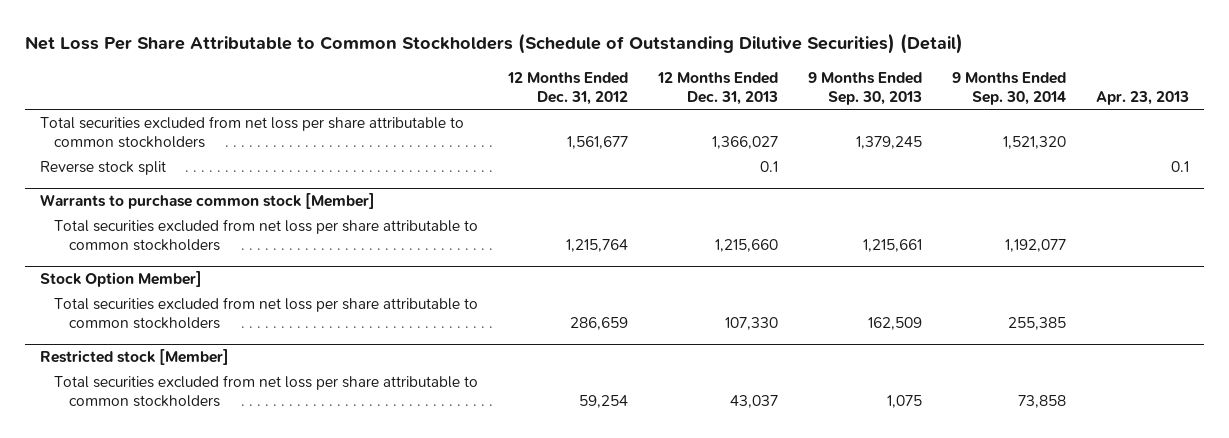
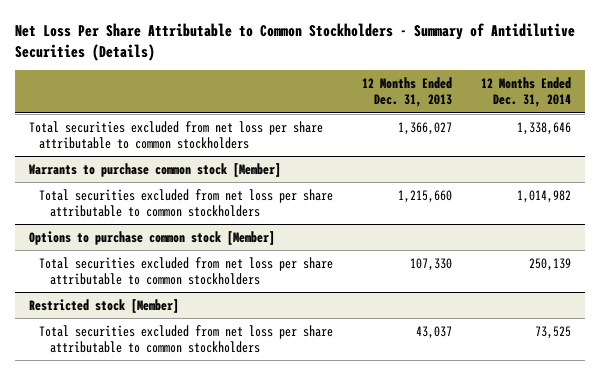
- Net Loss Per Share Attributable to Common Stockholders (Schedule of Outstanding Dilutive Securities) (Detail)
+ Net Loss Per Share Attributable to Common Stockholders - Summary of Antidilutive Securities (Details)
- | 12 Months Ended Dec. 31, 2012 | 12 Months Ended Dec. 31, 2013 | 9 Months Ended Sep. 30, 2013 | 9 Months Ended Sep. 30, 2014 | Apr. 23, 2013
+ | 12 Months Ended Dec. 31, 2013 | 12 Months Ended Dec. 31, 2014
- Reverse stock split | | 0.1 | | | 0.1
- Stock Option Member]
+ Options to purchase common stock [Member]

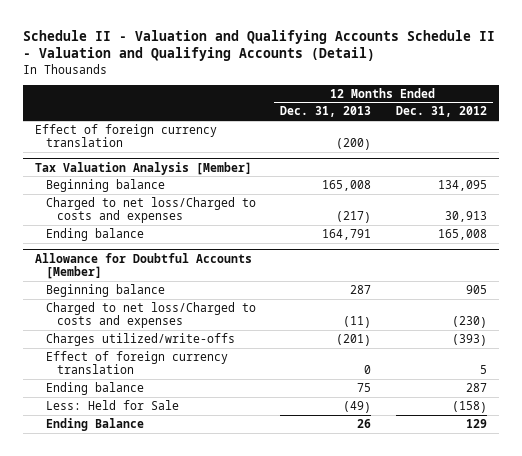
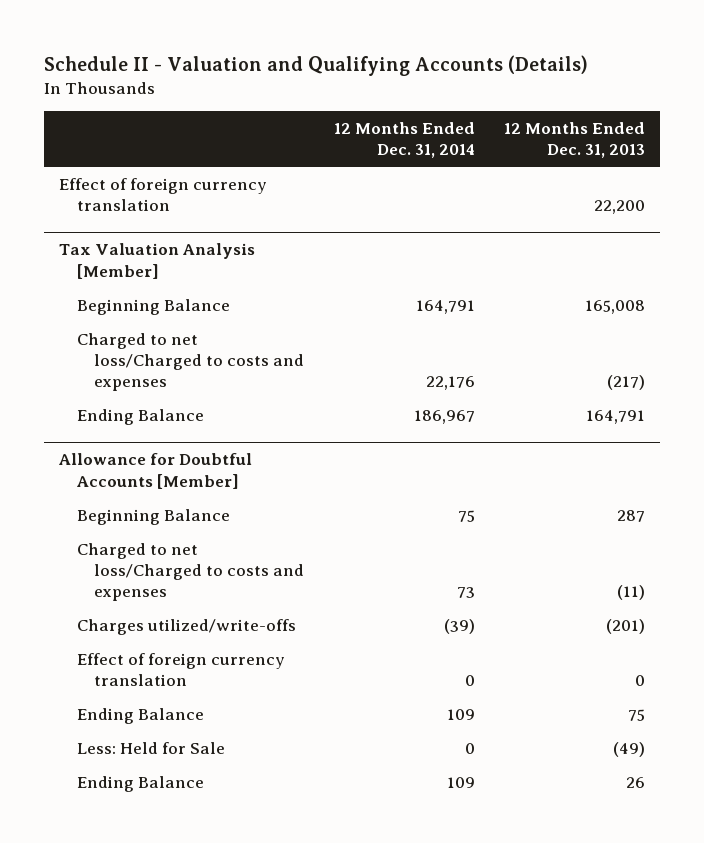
- Schedule II - Valuation and Qualifying Accounts Schedule II - Valuation and Qualifying Accounts (Detail)
+ Schedule II - Valuation and Qualifying Accounts (Details)
- | 12 Months Ended Dec. 31, 2013 | 12 Months Ended Dec. 31, 2012
+ | 12 Months Ended Dec. 31, 2014 | 12 Months Ended Dec. 31, 2013
- Effect of foreign currency translation | (200) |
+ Effect of foreign currency translation | | 22,200
@ Tax Valuation Analysis [Member]
- Beginning balance | 165,008 | 134,095
+ Beginning Balance | 164,791 | 165,008
- Ending balance | 164,791 | 165,008
+ Ending Balance | 186,967 | 164,791
@ Allowance for Doubtful Accounts [Member]
- Beginning balance | 287 | 905
+ Beginning Balance | 75 | 287
- Ending balance | 75 | 287
+ Ending Balance | 109 | 75

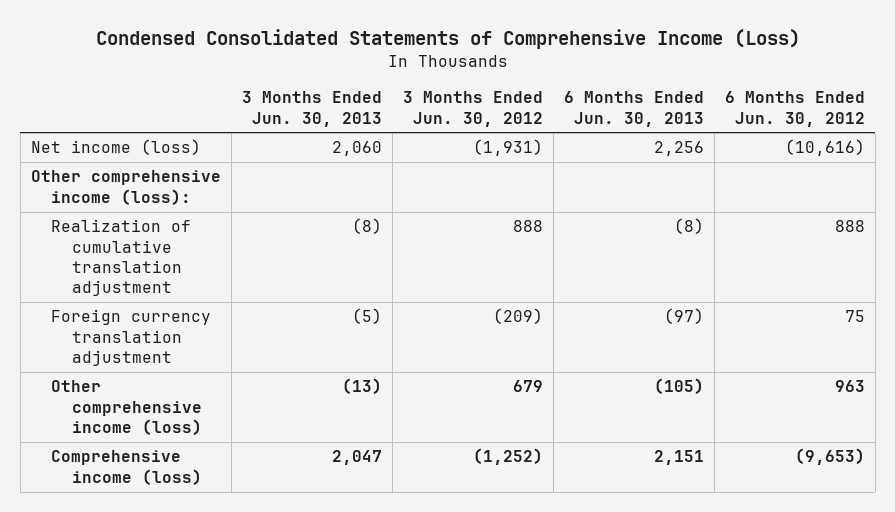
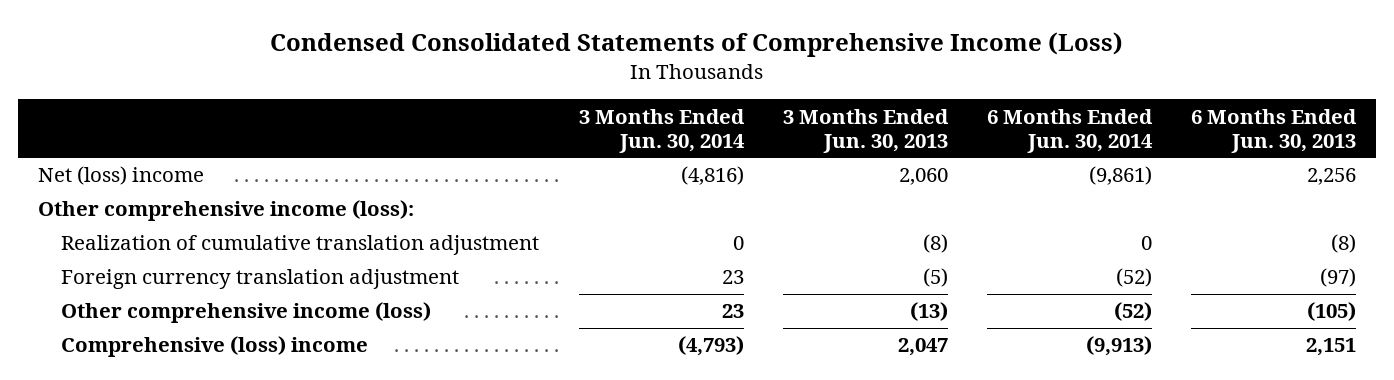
- | 3 Months Ended Jun. 30, 2013 | 3 Months Ended Jun. 30, 2012 | 6 Months Ended Jun. 30, 2013 | 6 Months Ended Jun. 30, 2012
+ | 3 Months Ended Jun. 30, 2014 | 3 Months Ended Jun. 30, 2013 | 6 Months Ended Jun. 30, 2014 | 6 Months Ended Jun. 30, 2013
- Net income (loss) | 2,060 | (1,931) | 2,256 | (10,616)
+ Net (loss) income | (4,816) | 2,060 | (9,861) | 2,256
- Comprehensive income (loss) | 2,047 | (1,252) | 2,151 | (9,653)
+ Comprehensive (loss) income | (4,793) | 2,047 | (9,913) | 2,151

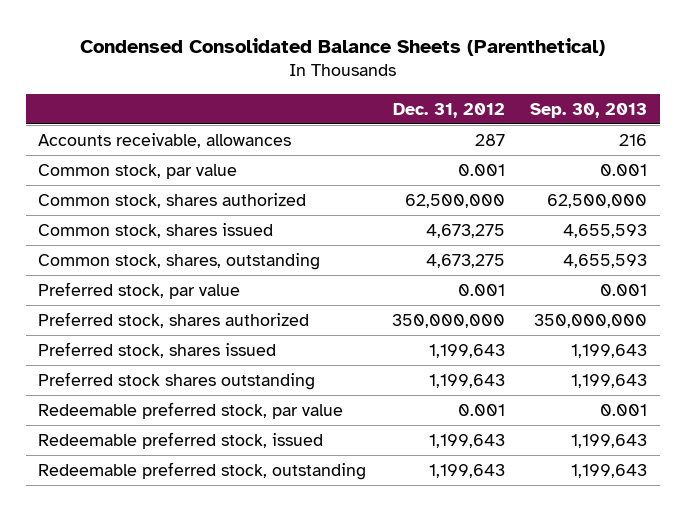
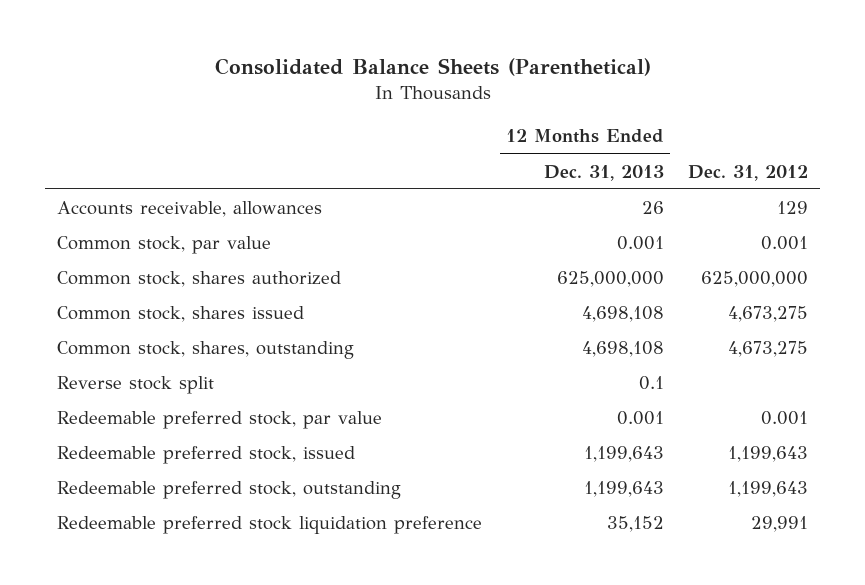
- Condensed Consolidated Balance Sheets (Parenthetical)
+ Consolidated Balance Sheets (Parenthetical)
- | Dec. 31, 2012 | Sep. 30, 2013
+ | 12 Months Ended Dec. 31, 2013 | Dec. 31, 2012
- Accounts receivable, allowances | 287 | 216
+ Accounts receivable, allowances | 26 | 129
- Common stock, shares authorized | 62,500,000 | 62,500,000
+ Common stock, shares authorized | 625,000,000 | 625,000,000
- Preferred stock, par value | 0.001 | 0.001
- Preferred stock, shares authorized | 350,000,000 | 350,000,000
- Preferred stock, shares issued | 1,199,643 | 1,199,643
- Preferred stock shares outstanding | 1,199,643 | 1,199,643
+ Reverse stock split | 0.1 |
+ Redeemable preferred stock liquidation preference | 35,152 | 29,991

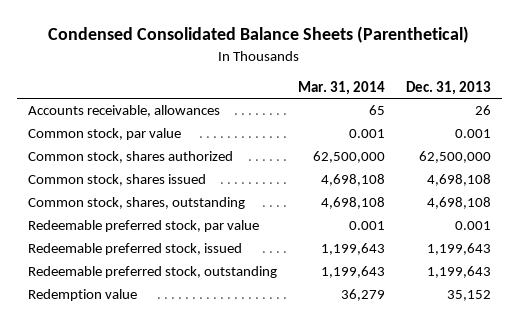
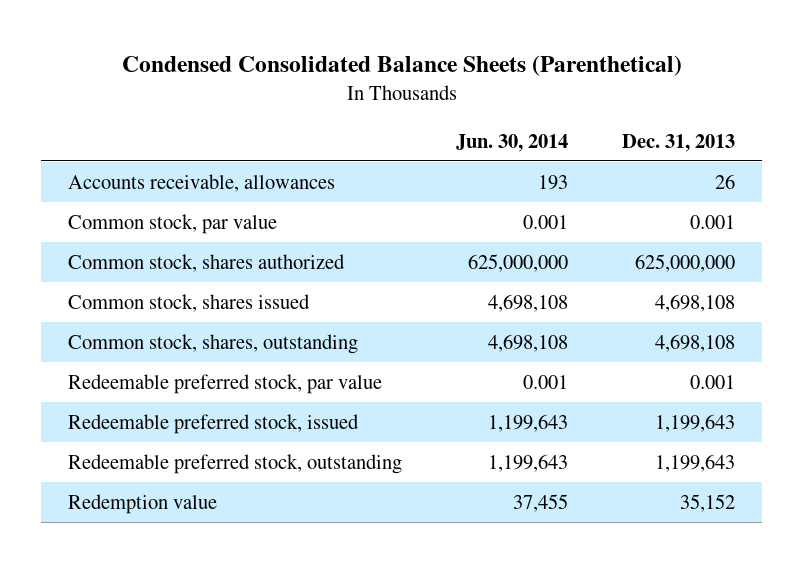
- | Mar. 31, 2014 | Dec. 31, 2013
+ | Jun. 30, 2014 | Dec. 31, 2013
- Common stock, shares authorized | 62,500,000 | 62,500,000
+ Common stock, shares authorized | 625,000,000 | 625,000,000

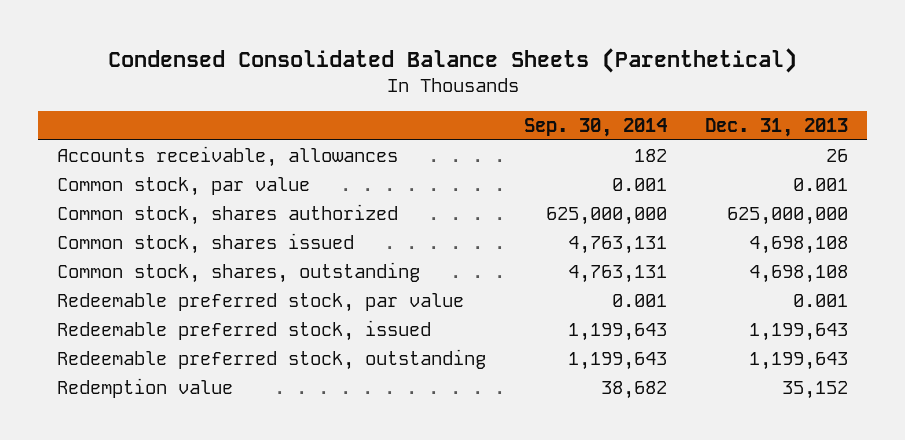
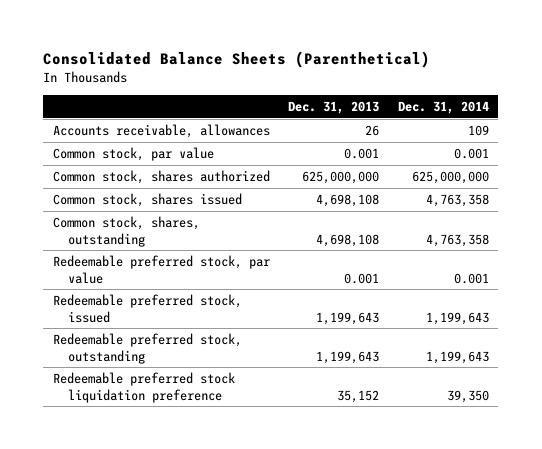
- Condensed Consolidated Balance Sheets (Parenthetical)
+ Consolidated Balance Sheets (Parenthetical)
- | Sep. 30, 2014 | Dec. 31, 2013
+ | Dec. 31, 2013 | Dec. 31, 2014
- Redemption value | 38,682 | 35,152
+ Redeemable preferred stock liquidation preference | 35,152 | 39,350

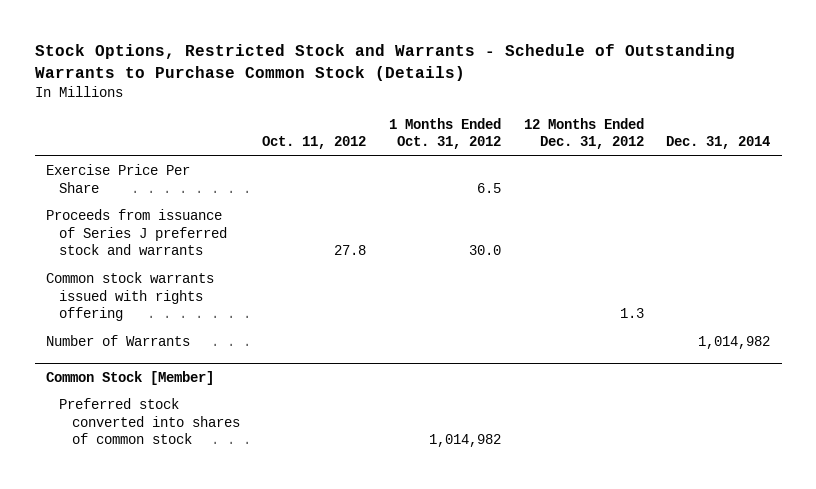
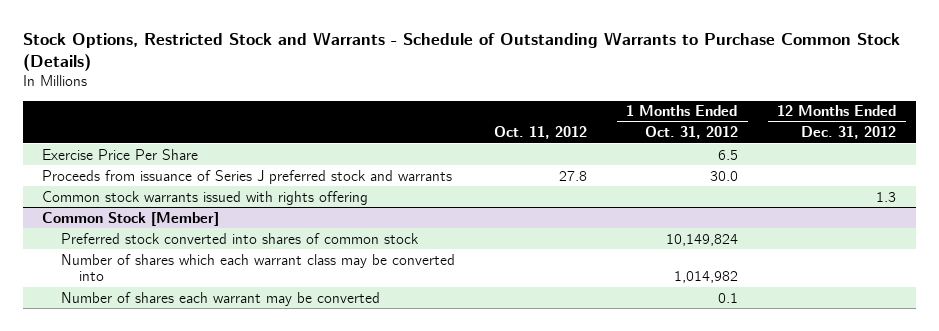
- | Oct. 11, 2012 | 1 Months Ended Oct. 31, 2012 | 12 Months Ended Dec. 31, 2012 | Dec. 31, 2014
+ | Oct. 11, 2012 | 1 Months Ended Oct. 31, 2012 | 12 Months Ended Dec. 31, 2012
- Number of Warrants | | | | 1,014,982
@ Common Stock [Member]
- Preferred stock converted into shares of common stock | | 1,014,982 | |
+ Preferred stock converted into shares of common stock | | 10,149,824 |
+ Number of shares which each warrant class may be converted into | | 1,014,982 |
+ Number of shares each warrant may be converted | | 0.1 |

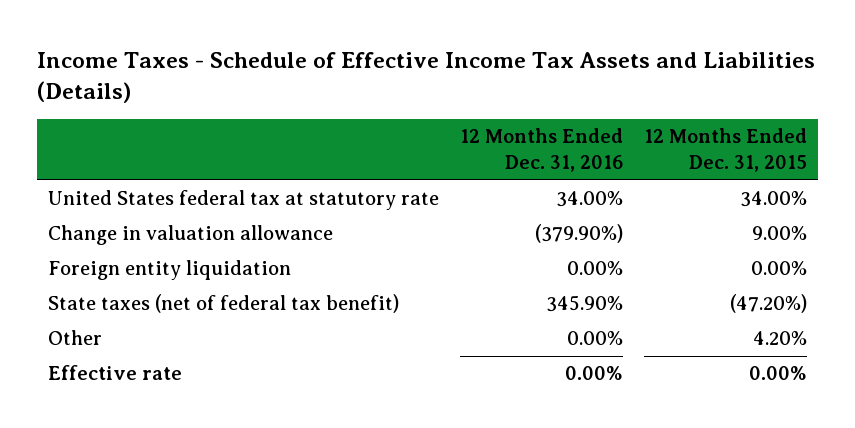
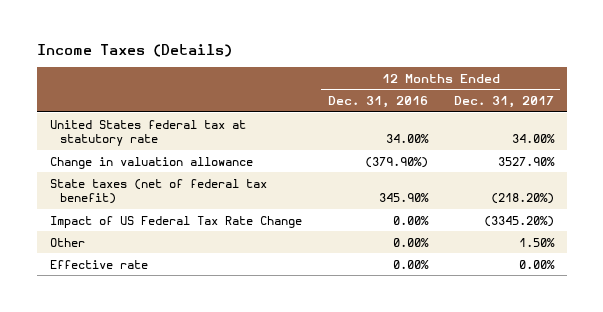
- Income Taxes - Schedule of Effective Income Tax Assets and Liabilities (Details)
+ Income Taxes (Details)
- | 12 Months Ended Dec. 31, 2016 | 12 Months Ended Dec. 31, 2015
+ | 12 Months Ended Dec. 31, 2016 | 12 Months Ended Dec. 31, 2017
- Foreign entity liquidation | 0.00% | 0.00%
+ Impact of US Federal Tax Rate Change | 0.00% | (3345.20%)

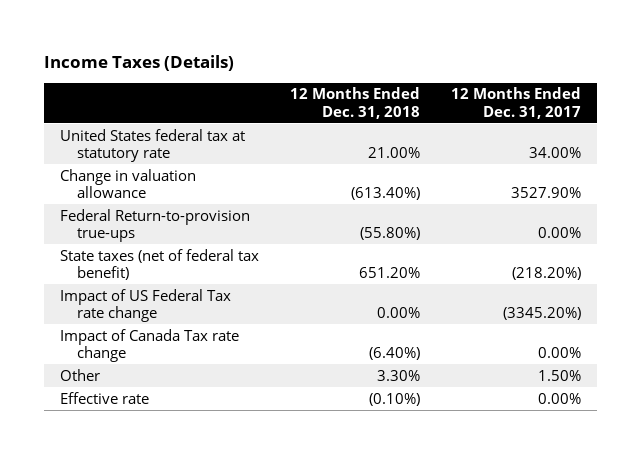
- | 12 Months Ended Dec. 31, 2016 | 12 Months Ended Dec. 31, 2017
+ | 12 Months Ended Dec. 31, 2018 | 12 Months Ended Dec. 31, 2017
+ Federal Return-to-provision true-ups | (55.80%) | 0.00%
- Impact of US Federal Tax Rate Change | 0.00% | (3345.20%)
+ Impact of US Federal Tax rate change | 0.00% | (3345.20%)
+ Impact of Canada Tax rate change | (6.40%) | 0.00%

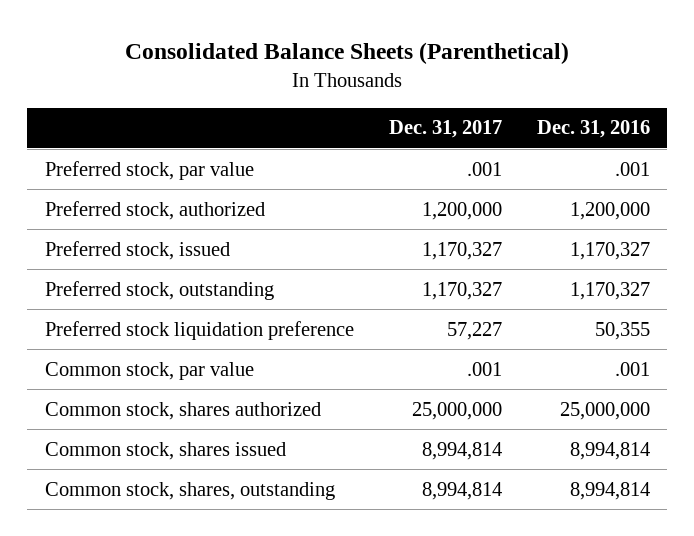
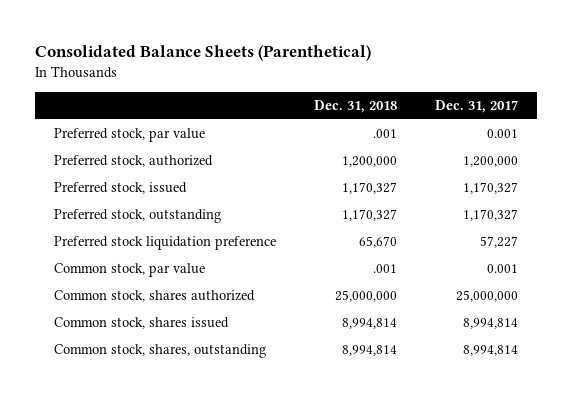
- | Dec. 31, 2017 | Dec. 31, 2016
+ | Dec. 31, 2018 | Dec. 31, 2017
- Preferred stock, par value | .001 | .001
+ Preferred stock, par value | .001 | 0.001
- Common stock, par value | .001 | .001
+ Common stock, par value | .001 | 0.001

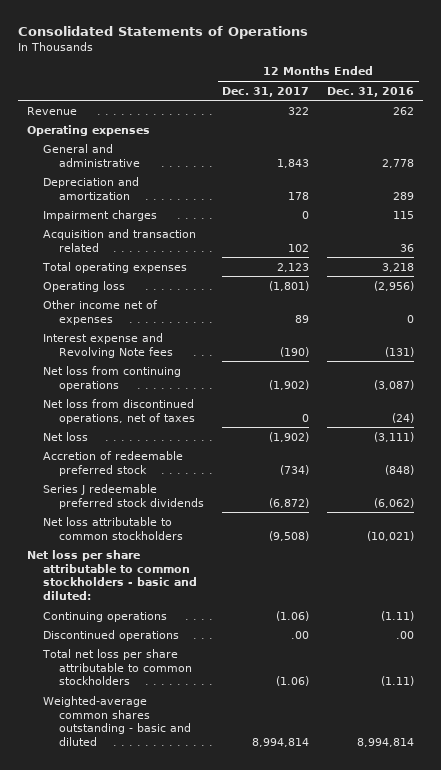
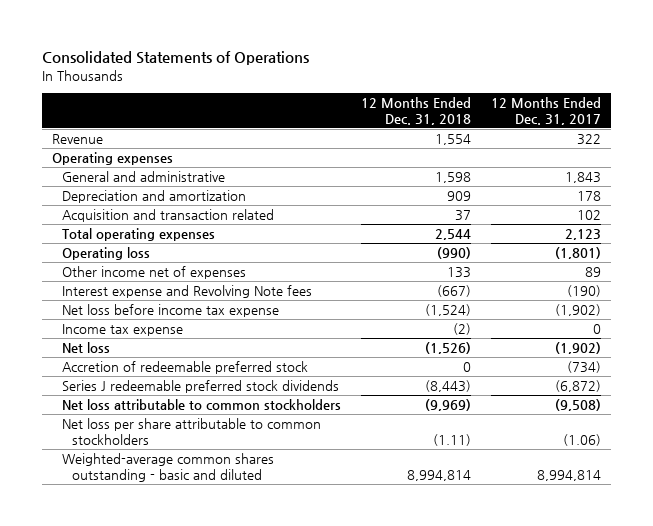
- | 12 Months Ended Dec. 31, 2017 | 12 Months Ended Dec. 31, 2016
+ | 12 Months Ended Dec. 31, 2018 | 12 Months Ended Dec. 31, 2017
- Impairment charges | 0 | 115
- Net loss from continuing operations | (1,902) | (3,087)
- Net loss from discontinued operations, net of taxes | 0 | (24)
+ Net loss before income tax expense | (1,524) | (1,902)
+ Income tax expense | (2) | 0
- Net loss per share attributable to common stockholders - basic and diluted:
- Continuing operations | (1.06) | (1.11)
- Discontinued operations | .00 | .00
- Total net loss per share attributable to common stockholders | (1.06) | (1.11)
+ Net loss per share attributable to common stockholders | (1.11) | (1.06)

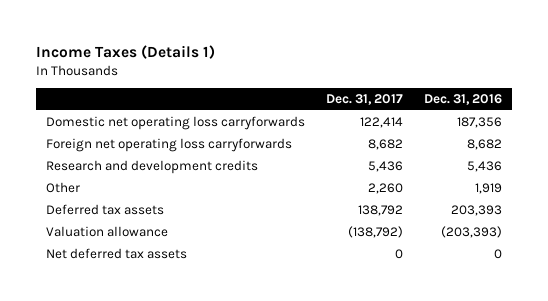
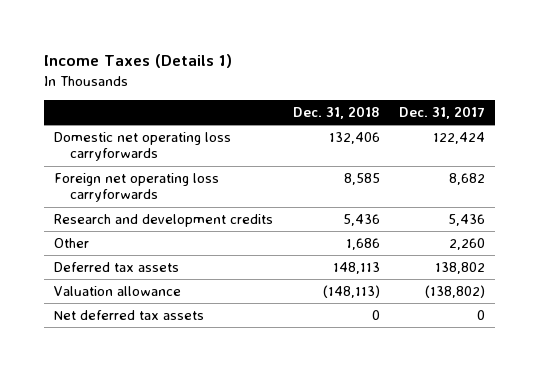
- | Dec. 31, 2017 | Dec. 31, 2016
+ | Dec. 31, 2018 | Dec. 31, 2017
- Domestic net operating loss carryforwards | 122,414 | 187,356
+ Domestic net operating loss carryforwards | 132,406 | 122,424
- Deferred tax assets | 138,792 | 203,393
- Valuation allowance | (138,792) | (203,393)
+ Deferred tax assets | 148,113 | 138,802
+ Valuation allowance | (148,113) | (138,802)

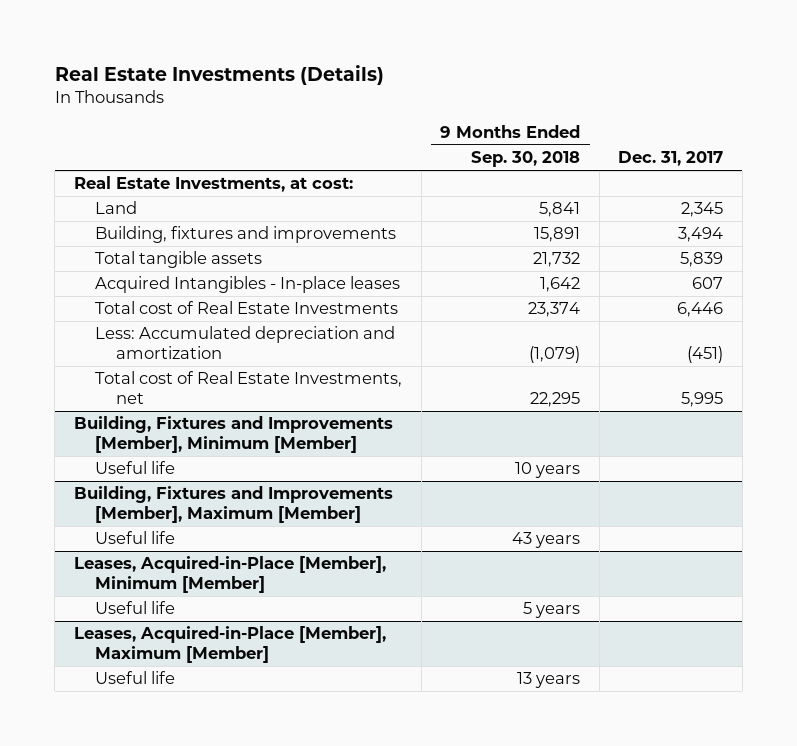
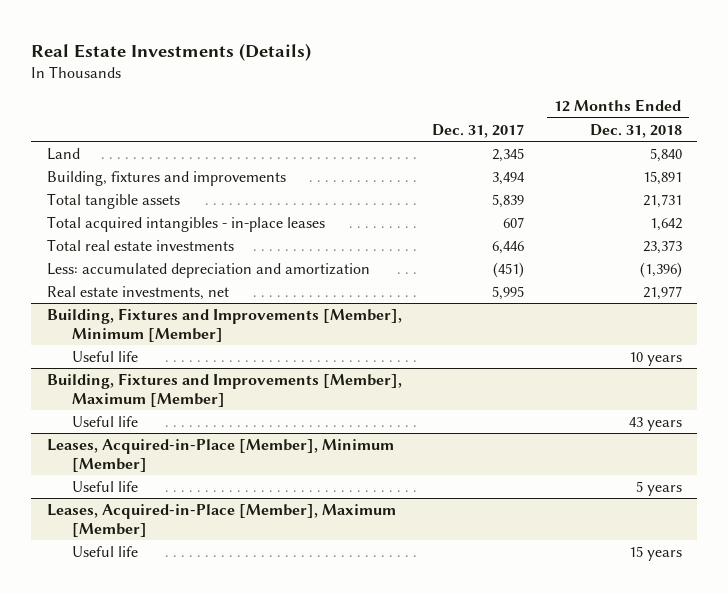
- | 9 Months Ended Sep. 30, 2018 | Dec. 31, 2017
+ | Dec. 31, 2017 | 12 Months Ended Dec. 31, 2018
- Real Estate Investments, at cost:
- Acquired Intangibles - In-place leases | 1,642 | 607
- Total cost of Real Estate Investments | 23,374 | 6,446
- Less: Accumulated depreciation and amortization | (1,079) | (451)
- Total cost of Real Estate Investments, net | 22,295 | 5,995
+ Total acquired intangibles - in-place leases | 607 | 1,642
+ Total real estate investments | 6,446 | 23,373
+ Less: accumulated depreciation and amortization | (451) | (1,396)
+ Real estate investments, net | 5,995 | 21,977

